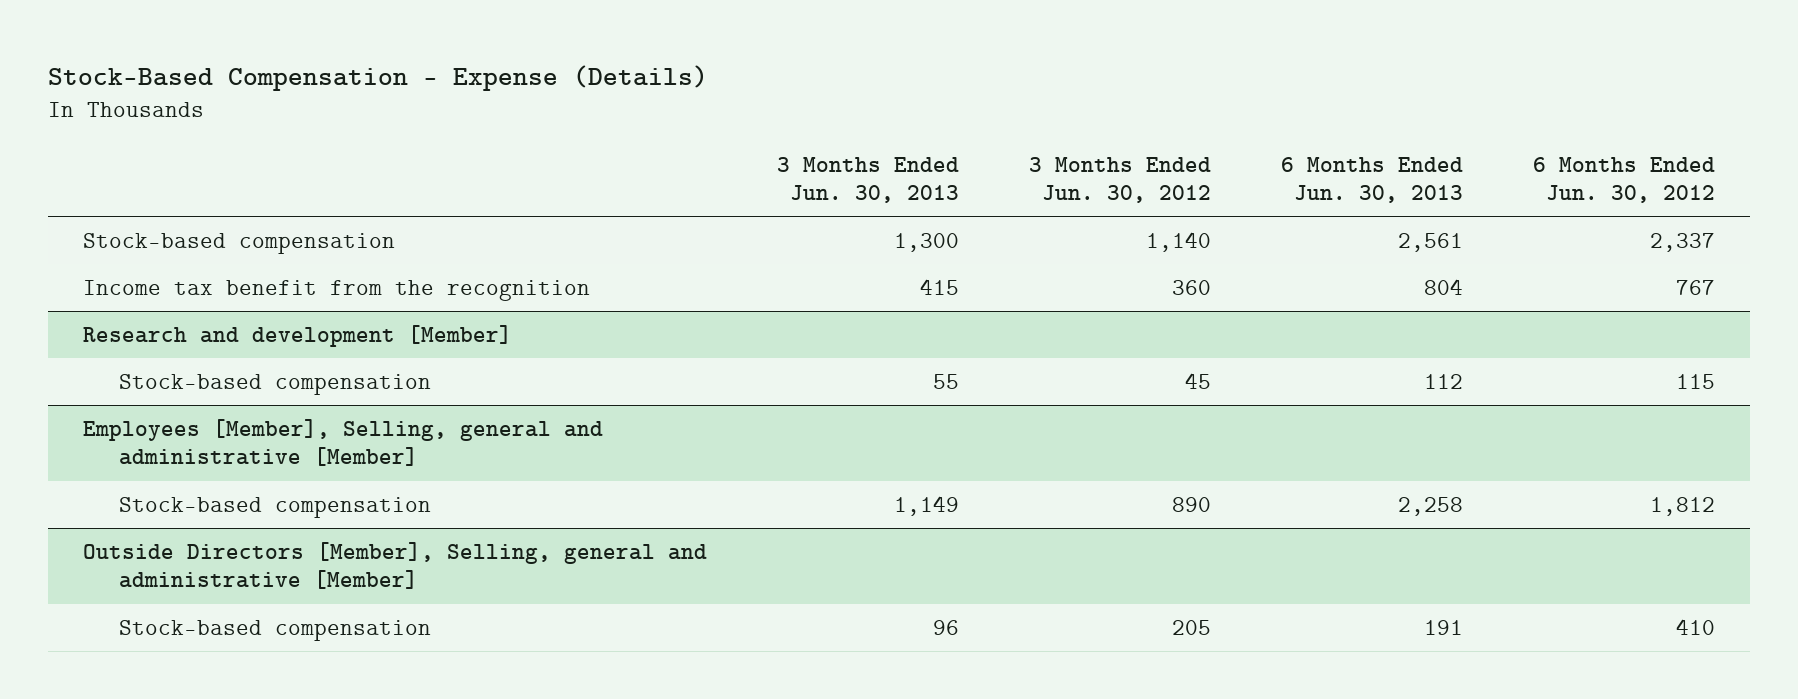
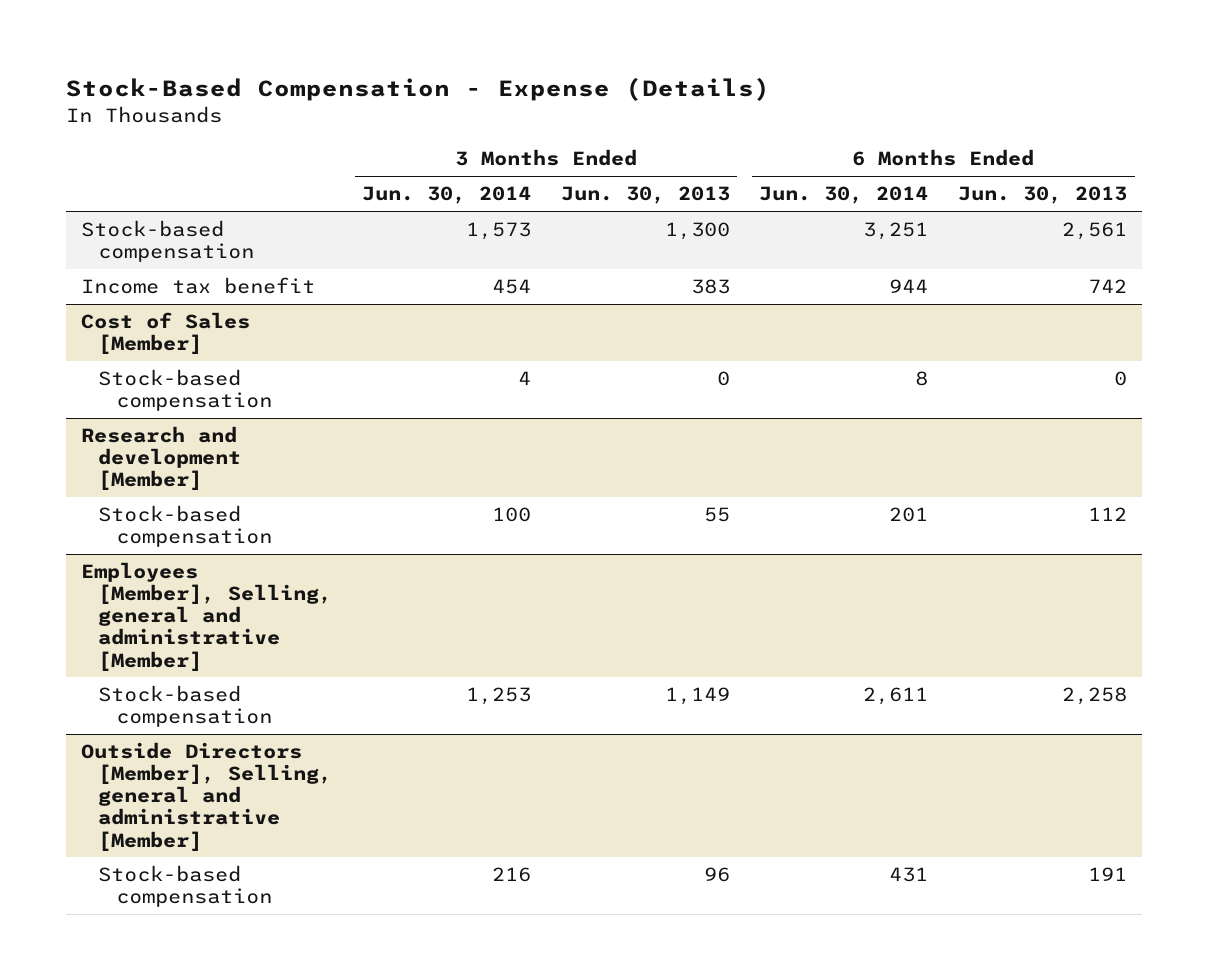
- | 3 Months Ended Jun. 30, 2013 | 3 Months Ended Jun. 30, 2012 | 6 Months Ended Jun. 30, 2013 | 6 Months Ended Jun. 30, 2012
+ | 3 Months Ended Jun. 30, 2014 | 3 Months Ended Jun. 30, 2013 | 6 Months Ended Jun. 30, 2014 | 6 Months Ended Jun. 30, 2013
- Income tax benefit from the recognition | 415 | 360 | 804 | 767
+ Income tax benefit | 454 | 383 | 944 | 742
+ Cost of Sales [Member]
+ Stock-based compensation | 4 | 0 | 8 | 0

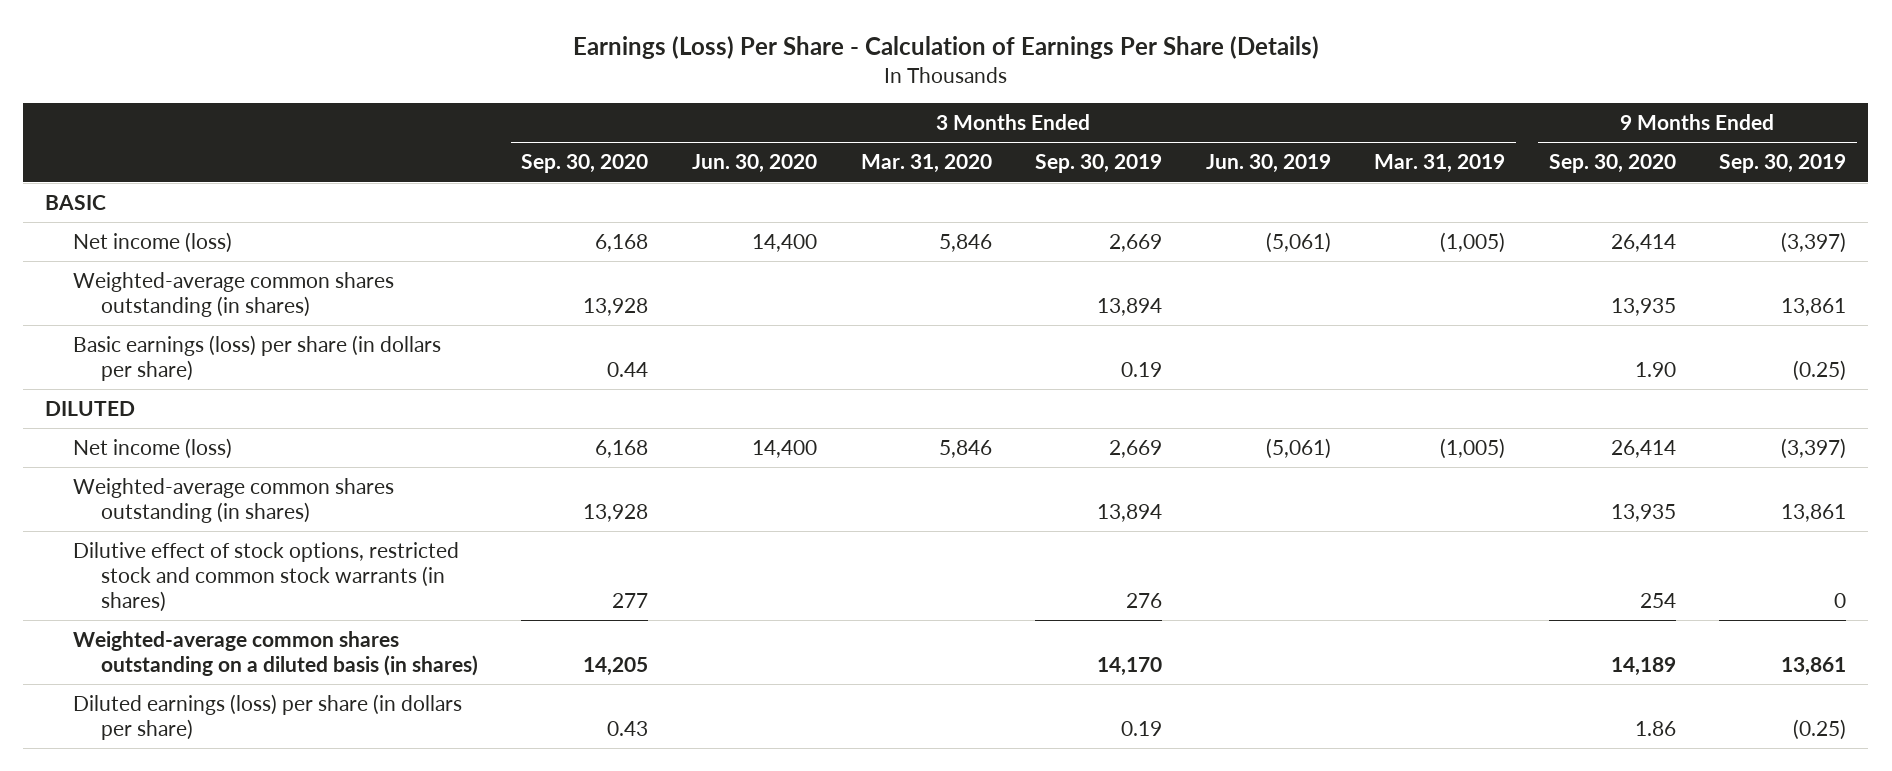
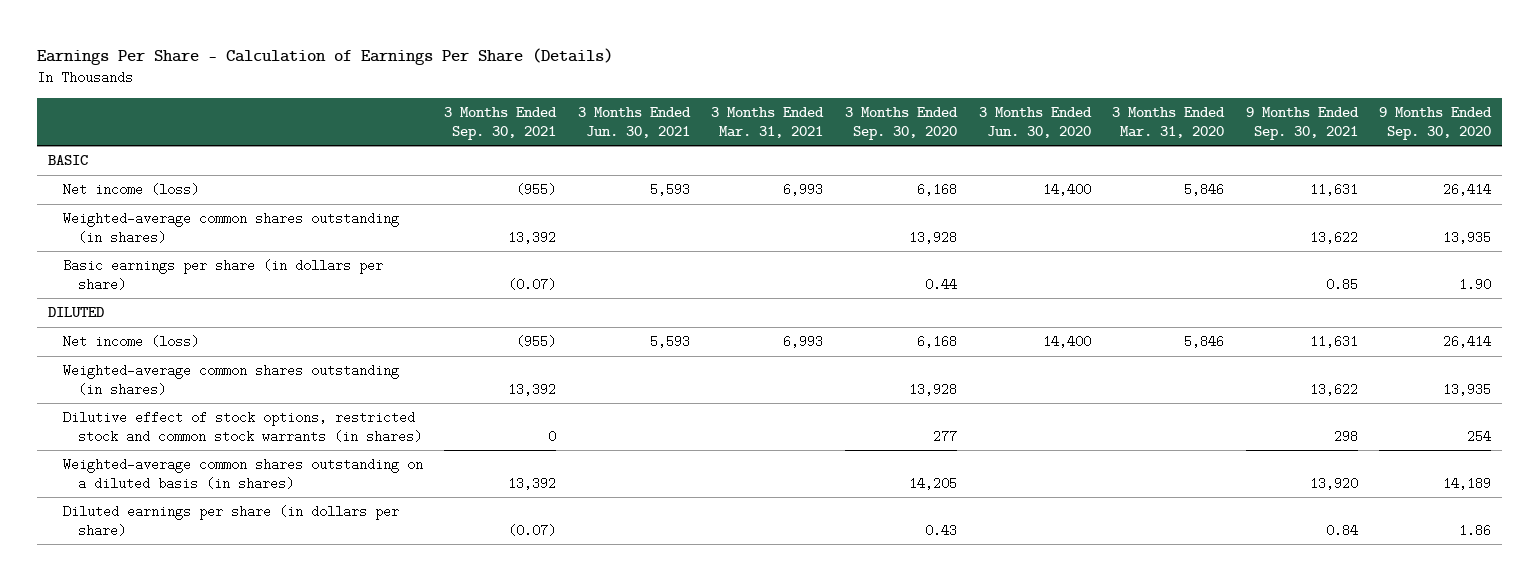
- Earnings (Loss) Per Share - Calculation of Earnings Per Share (Details)
+ Earnings Per Share - Calculation of Earnings Per Share (Details)
- | 3 Months Ended Sep. 30, 2020 | 3 Months Ended Jun. 30, 2020 | 3 Months Ended Mar. 31, 2020 | 3 Months Ended Sep. 30, 2019 | 3 Months Ended Jun. 30, 2019 | 3 Months Ended Mar. 31, 2019 | 9 Months Ended Sep. 30, 2020 | 9 Months Ended Sep. 30, 2019
+ | 3 Months Ended Sep. 30, 2021 | 3 Months Ended Jun. 30, 2021 | 3 Months Ended Mar. 31, 2021 | 3 Months Ended Sep. 30, 2020 | 3 Months Ended Jun. 30, 2020 | 3 Months Ended Mar. 31, 2020 | 9 Months Ended Sep. 30, 2021 | 9 Months Ended Sep. 30, 2020
- Basic earnings (loss) per share (in dollars per share) | 0.44 | | | 0.19 | | | 1.90 | (0.25)
+ Basic earnings per share (in dollars per share) | (0.07) | | | 0.44 | | | 0.85 | 1.90
- Diluted earnings (loss) per share (in dollars per share) | 0.43 | | | 0.19 | | | 1.86 | (0.25)
+ Diluted earnings per share (in dollars per share) | (0.07) | | | 0.43 | | | 0.84 | 1.86

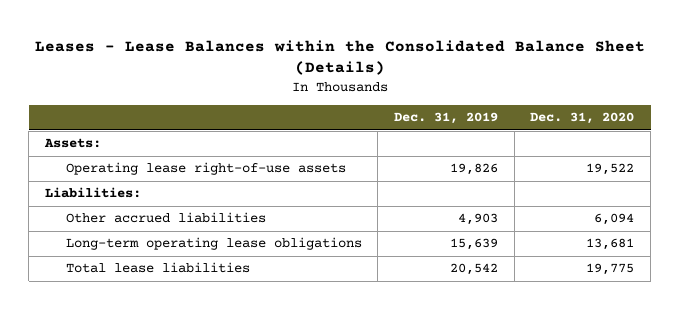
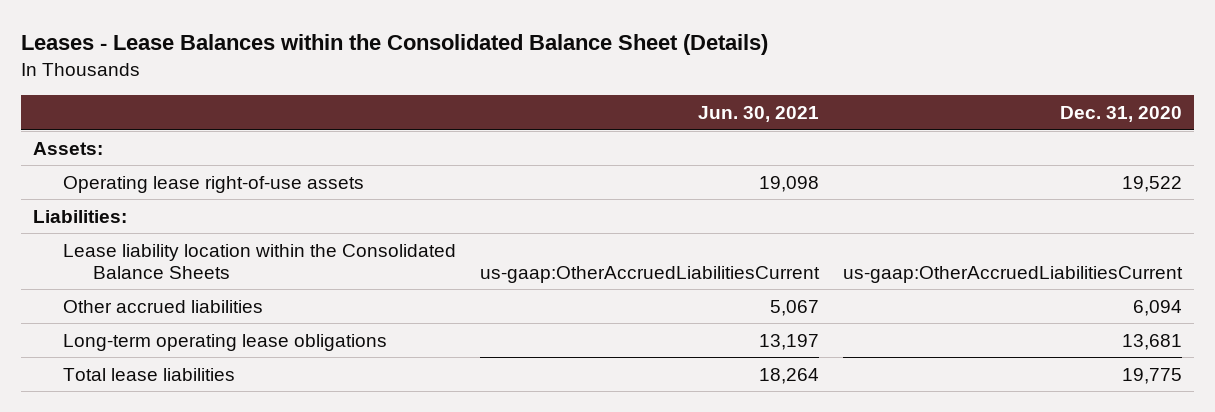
- | Dec. 31, 2019 | Dec. 31, 2020
+ | Jun. 30, 2021 | Dec. 31, 2020
+ Lease liability location within the Consolidated Balance Sheets | us-gaap:OtherAccruedLiabilitiesCurrent | us-gaap:OtherAccruedLiabilitiesCurrent

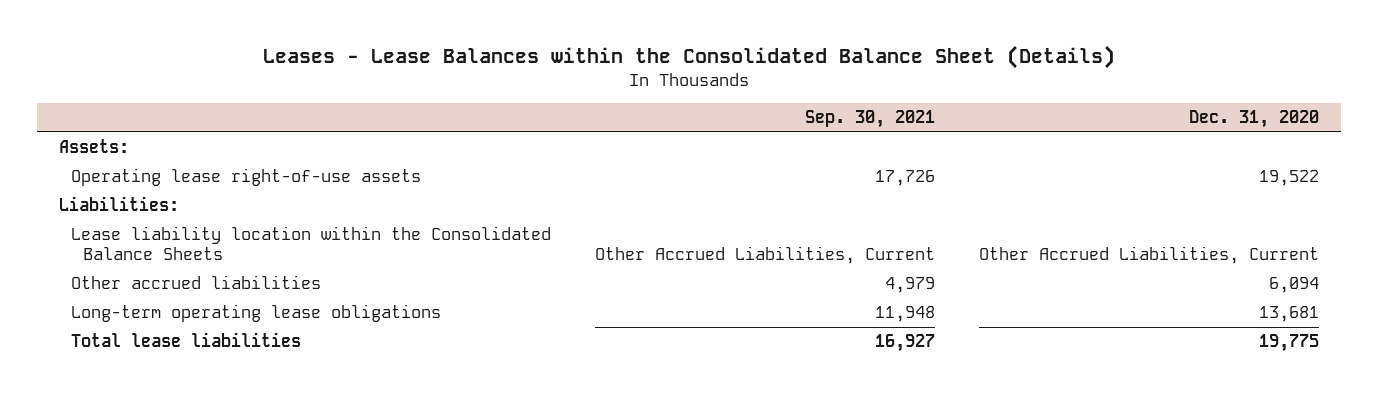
- | Jun. 30, 2021 | Dec. 31, 2020
+ | Sep. 30, 2021 | Dec. 31, 2020
- Lease liability location within the Consolidated Balance Sheets | us-gaap:OtherAccruedLiabilitiesCurrent | us-gaap:OtherAccruedLiabilitiesCurrent
+ Lease liability location within the Consolidated Balance Sheets | Other Accrued Liabilities, Current | Other Accrued Liabilities, Current

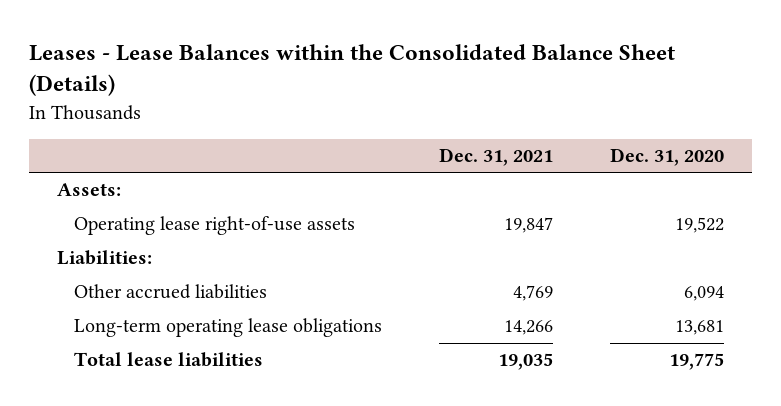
- | Sep. 30, 2021 | Dec. 31, 2020
+ | Dec. 31, 2021 | Dec. 31, 2020
- Lease liability location within the Consolidated Balance Sheets | Other Accrued Liabilities, Current | Other Accrued Liabilities, Current

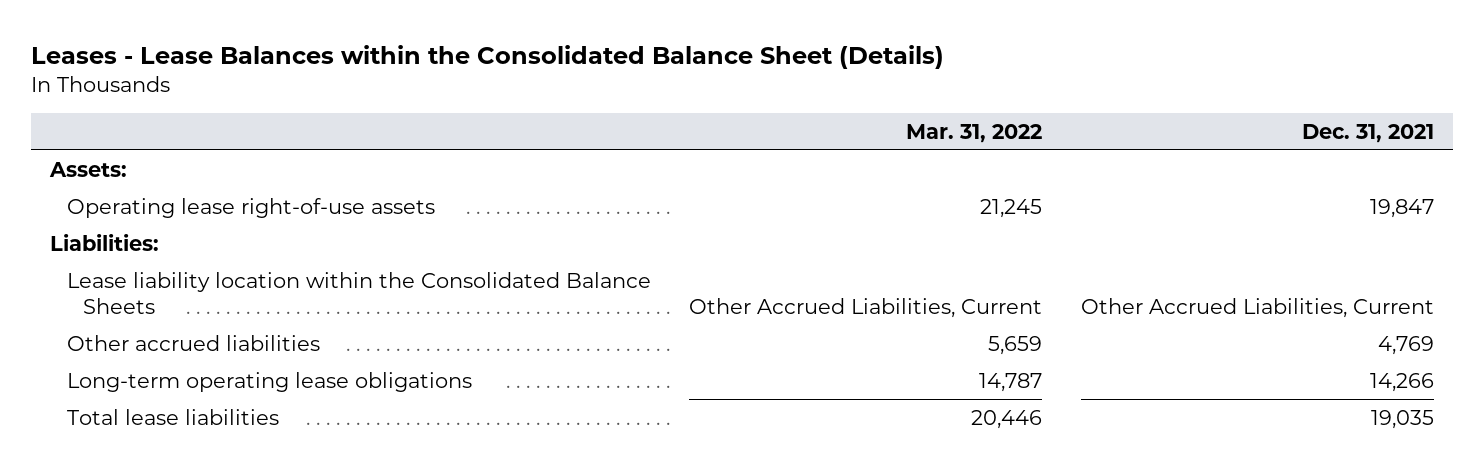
- | Dec. 31, 2021 | Dec. 31, 2020
+ | Mar. 31, 2022 | Dec. 31, 2021
+ Lease liability location within the Consolidated Balance Sheets | Other Accrued Liabilities, Current | Other Accrued Liabilities, Current

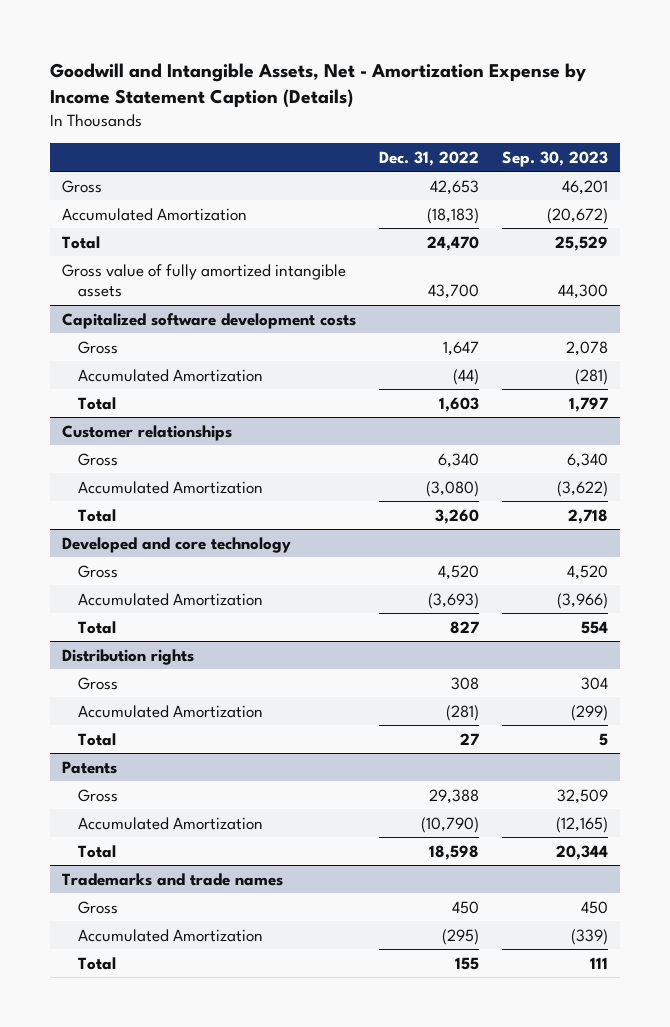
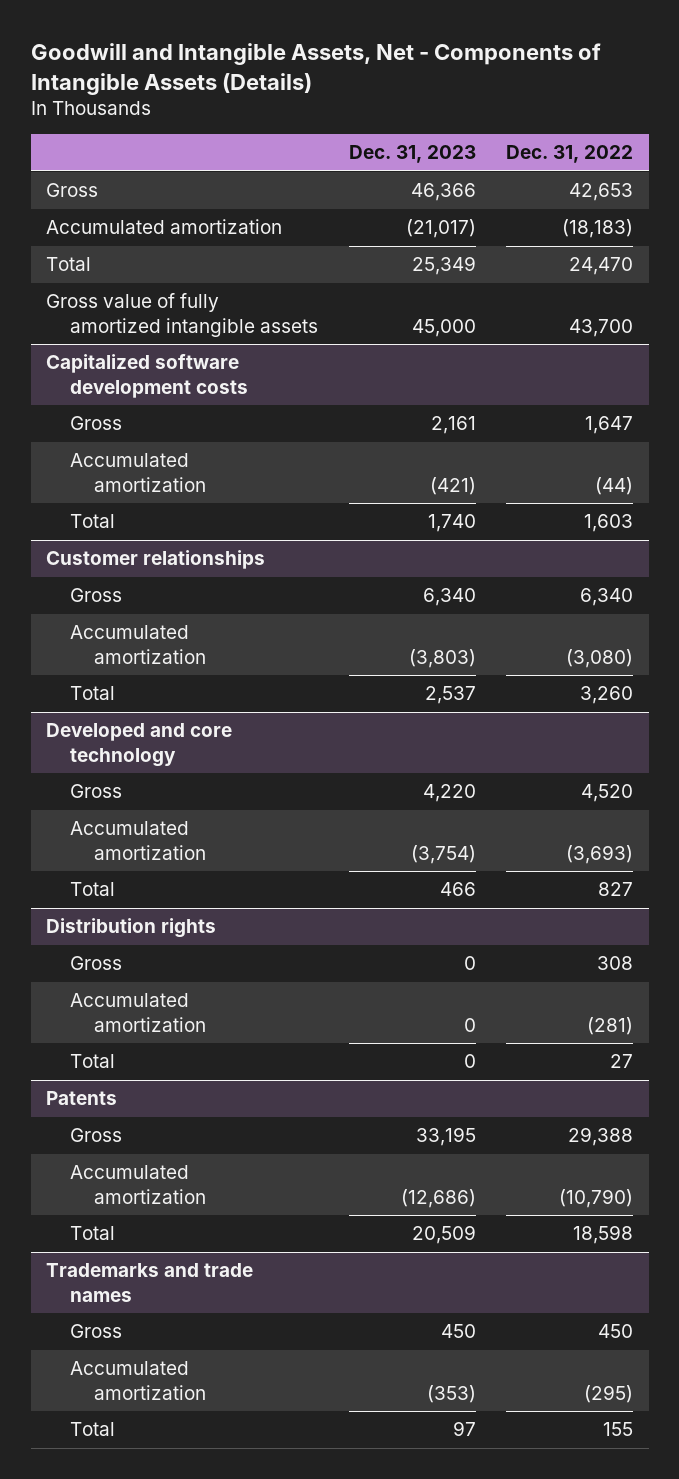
- Goodwill and Intangible Assets, Net - Amortization Expense by Income Statement Caption (Details)
+ Goodwill and Intangible Assets, Net - Components of Intangible Assets (Details)
- | Dec. 31, 2022 | Sep. 30, 2023
+ | Dec. 31, 2023 | Dec. 31, 2022
- Accumulated Amortization | (18,183) | (20,672)
+ Accumulated amortization | (21,017) | (18,183)
@ Capitalized software development costs
- Accumulated Amortization | (44) | (281)
+ Accumulated amortization | (421) | (44)
@ Customer relationships
- Accumulated Amortization | (3,080) | (3,622)
+ Accumulated amortization | (3,803) | (3,080)
@ Developed and core technology
- Accumulated Amortization | (3,693) | (3,966)
+ Accumulated amortization | (3,754) | (3,693)
@ Distribution rights
- Accumulated Amortization | (281) | (299)
+ Accumulated amortization | 0 | (281)
@ Patents
- Accumulated Amortization | (10,790) | (12,165)
+ Accumulated amortization | (12,686) | (10,790)
@ Trademarks and trade names
- Accumulated Amortization | (295) | (339)
+ Accumulated amortization | (353) | (295)

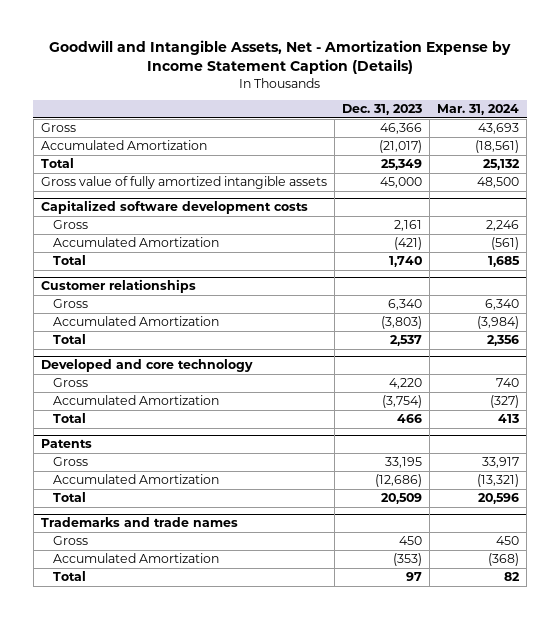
- Goodwill and Intangible Assets, Net - Components of Intangible Assets (Details)
+ Goodwill and Intangible Assets, Net - Amortization Expense by Income Statement Caption (Details)
- | Dec. 31, 2023 | Dec. 31, 2022
+ | Dec. 31, 2023 | Mar. 31, 2024
- Accumulated amortization | (21,017) | (18,183)
+ Accumulated Amortization | (21,017) | (18,561)
@ Capitalized software development costs
- Accumulated amortization | (421) | (44)
+ Accumulated Amortization | (421) | (561)
@ Customer relationships
- Accumulated amortization | (3,803) | (3,080)
+ Accumulated Amortization | (3,803) | (3,984)
@ Developed and core technology
- Accumulated amortization | (3,754) | (3,693)
+ Accumulated Amortization | (3,754) | (327)
- Distribution rights
- Gross | 0 | 308
- Accumulated amortization | 0 | (281)
- Total | 0 | 27
@ Patents
- Accumulated amortization | (12,686) | (10,790)
+ Accumulated Amortization | (12,686) | (13,321)
@ Trademarks and trade names
- Accumulated amortization | (353) | (295)
+ Accumulated Amortization | (353) | (368)

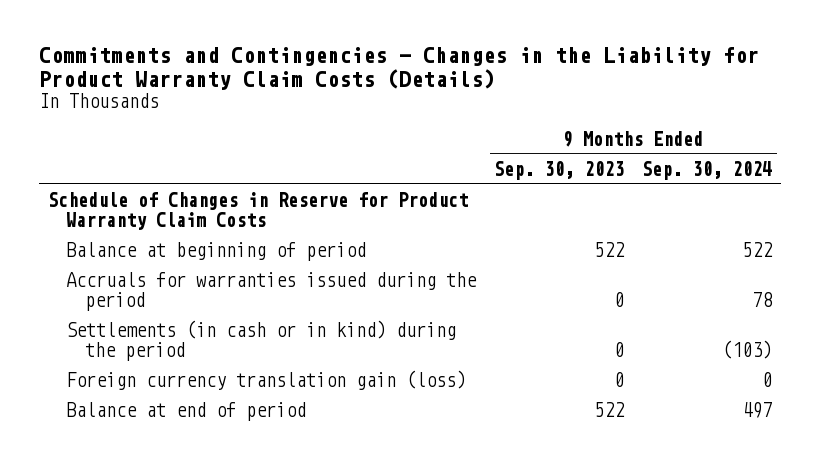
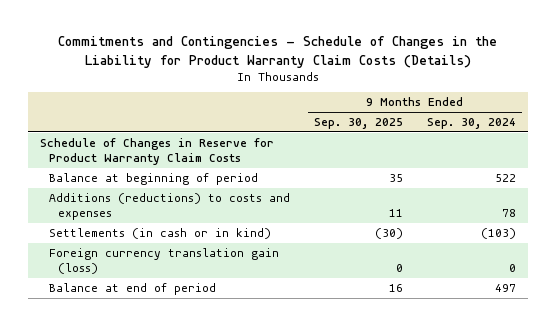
- Commitments and Contingencies - Changes in the Liability for Product Warranty Claim Costs (Details)
+ Commitments and Contingencies - Schedule of Changes in the Liability for Product Warranty Claim Costs (Details)
- | 9 Months Ended Sep. 30, 2023 | 9 Months Ended Sep. 30, 2024
+ | 9 Months Ended Sep. 30, 2025 | 9 Months Ended Sep. 30, 2024
- Accruals for warranties issued during the period | 0 | 78
- Settlements (in cash or in kind) during the period | 0 | (103)
+ Additions (reductions) to costs and expenses | 11 | 78
+ Settlements (in cash or in kind) | (30) | (103)

